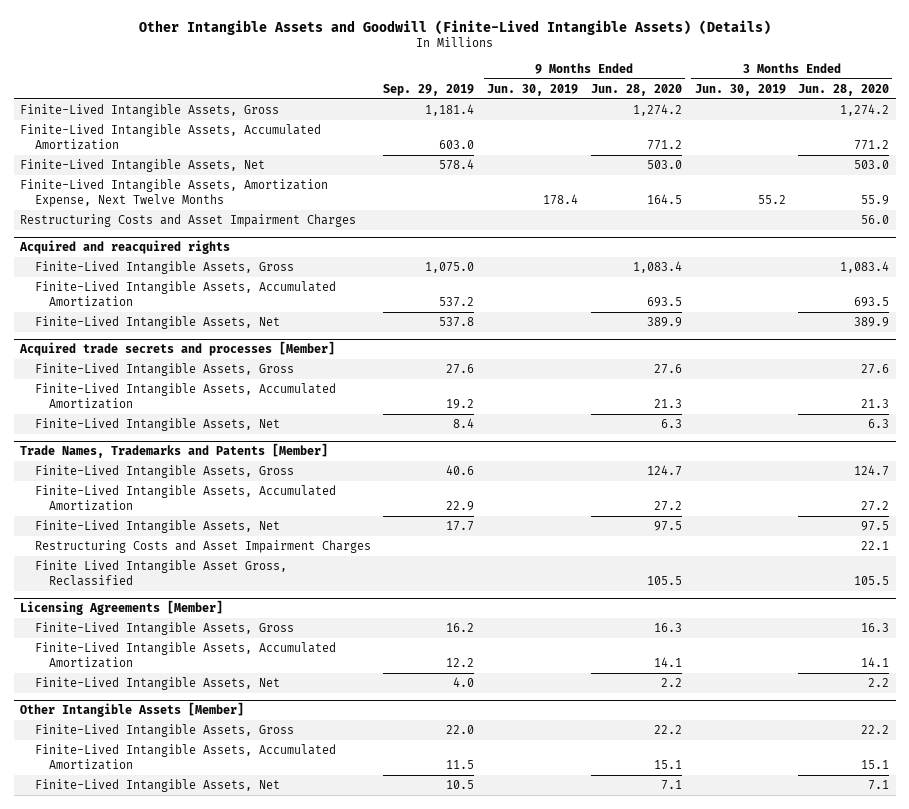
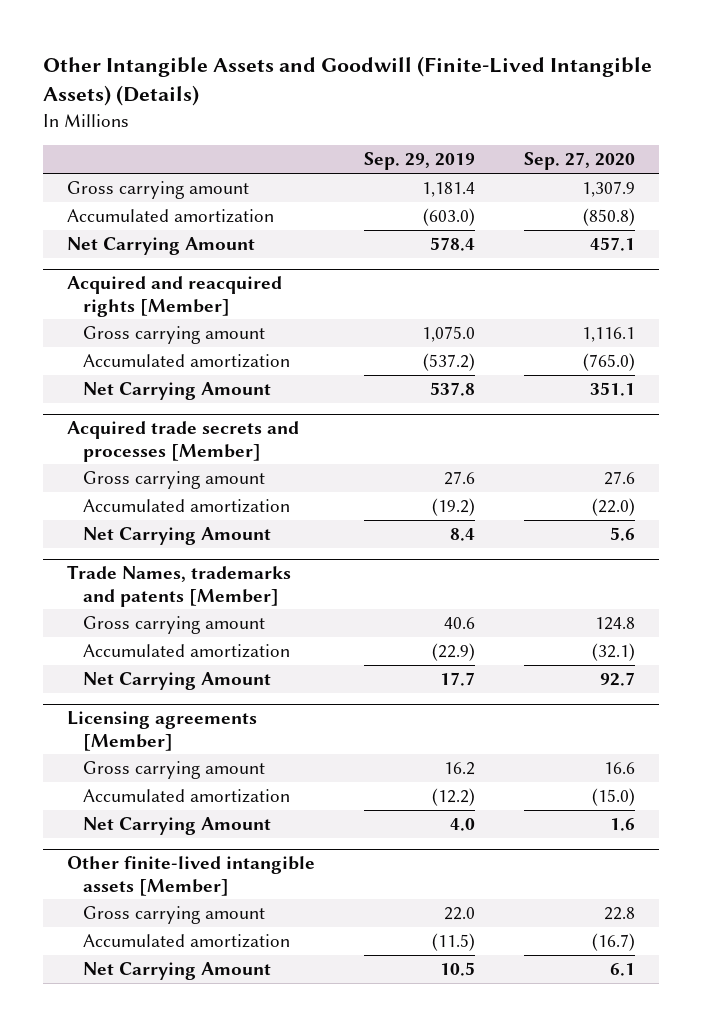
- | Sep. 29, 2019 | 9 Months Ended Jun. 30, 2019 | 9 Months Ended Jun. 28, 2020 | 3 Months Ended Jun. 30, 2019 | 3 Months Ended Jun. 28, 2020
+ | Sep. 29, 2019 | Sep. 27, 2020
- Finite-Lived Intangible Assets, Gross | 1,181.4 | | 1,274.2 | | 1,274.2
- Finite-Lived Intangible Assets, Accumulated Amortization | 603.0 | | 771.2 | | 771.2
- Finite-Lived Intangible Assets, Net | 578.4 | | 503.0 | | 503.0
- Finite-Lived Intangible Assets, Amortization Expense, Next Twelve Months | | 178.4 | 164.5 | 55.2 | 55.9
- Restructuring Costs and Asset Impairment Charges | | | | | 56.0
- Acquired and reacquired rights
- Finite-Lived Intangible Assets, Gross | 1,075.0 | | 1,083.4 | | 1,083.4
- Finite-Lived Intangible Assets, Accumulated Amortization | 537.2 | | 693.5 | | 693.5
- Finite-Lived Intangible Assets, Net | 537.8 | | 389.9 | | 389.9
+ Gross carrying amount | 1,181.4 | 1,307.9
+ Accumulated amortization | (603.0) | (850.8)
+ Net Carrying Amount | 578.4 | 457.1
+ Acquired and reacquired rights [Member]
+ Gross carrying amount | 1,075.0 | 1,116.1
+ Accumulated amortization | (537.2) | (765.0)
+ Net Carrying Amount | 537.8 | 351.1
@ Acquired trade secrets and processes [Member]
- Finite-Lived Intangible Assets, Gross | 27.6 | | 27.6 | | 27.6
- Finite-Lived Intangible Assets, Accumulated Amortization | 19.2 | | 21.3 | | 21.3
- Finite-Lived Intangible Assets, Net | 8.4 | | 6.3 | | 6.3
- Trade Names, Trademarks and Patents [Member]
- Finite-Lived Intangible Assets, Gross | 40.6 | | 124.7 | | 124.7
- Finite-Lived Intangible Assets, Accumulated Amortization | 22.9 | | 27.2 | | 27.2
- Finite-Lived Intangible Assets, Net | 17.7 | | 97.5 | | 97.5
- Restructuring Costs and Asset Impairment Charges | | | | | 22.1
- Finite Lived Intangible Asset Gross, Reclassified | | | 105.5 | | 105.5
- Licensing Agreements [Member]
- Finite-Lived Intangible Assets, Gross | 16.2 | | 16.3 | | 16.3
- Finite-Lived Intangible Assets, Accumulated Amortization | 12.2 | | 14.1 | | 14.1
- Finite-Lived Intangible Assets, Net | 4.0 | | 2.2 | | 2.2
- Other Intangible Assets [Member]
- Finite-Lived Intangible Assets, Gross | 22.0 | | 22.2 | | 22.2
- Finite-Lived Intangible Assets, Accumulated Amortization | 11.5 | | 15.1 | | 15.1
- Finite-Lived Intangible Assets, Net | 10.5 | | 7.1 | | 7.1
@ Acquired trade secrets and processes [Member]
+ Gross carrying amount | 27.6 | 27.6
+ Accumulated amortization | (19.2) | (22.0)
+ Net Carrying Amount | 8.4 | 5.6
+ Trade Names, trademarks and patents [Member]
+ Gross carrying amount | 40.6 | 124.8
+ Accumulated amortization | (22.9) | (32.1)
+ Net Carrying Amount | 17.7 | 92.7
+ Licensing agreements [Member]
+ Gross carrying amount | 16.2 | 16.6
+ Accumulated amortization | (12.2) | (15.0)
+ Net Carrying Amount | 4.0 | 1.6
+ Other finite-lived intangible assets [Member]
+ Gross carrying amount | 22.0 | 22.8
+ Accumulated amortization | (11.5) | (16.7)
+ Net Carrying Amount | 10.5 | 6.1

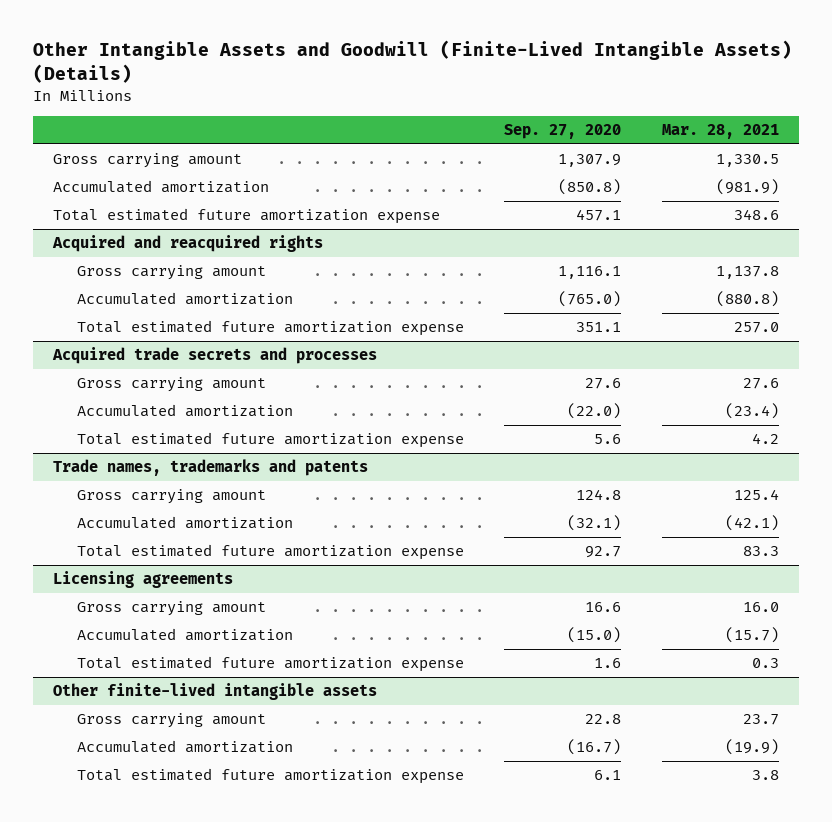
- | Sep. 29, 2019 | Sep. 27, 2020
+ | Sep. 27, 2020 | Mar. 28, 2021
- Net Carrying Amount | 578.4 | 457.1
- Acquired and reacquired rights [Member]
+ Total estimated future amortization expense | 457.1 | 348.6
+ Acquired and reacquired rights
- Net Carrying Amount | 537.8 | 351.1
- Acquired trade secrets and processes [Member]
+ Total estimated future amortization expense | 351.1 | 257.0
+ Acquired trade secrets and processes
- Net Carrying Amount | 8.4 | 5.6
- Trade Names, trademarks and patents [Member]
+ Total estimated future amortization expense | 5.6 | 4.2
+ Trade names, trademarks and patents
- Net Carrying Amount | 17.7 | 92.7
- Licensing agreements [Member]
+ Total estimated future amortization expense | 92.7 | 83.3
+ Licensing agreements
- Net Carrying Amount | 4.0 | 1.6
- Other finite-lived intangible assets [Member]
+ Total estimated future amortization expense | 1.6 | 0.3
+ Other finite-lived intangible assets
- Net Carrying Amount | 10.5 | 6.1
+ Total estimated future amortization expense | 6.1 | 3.8

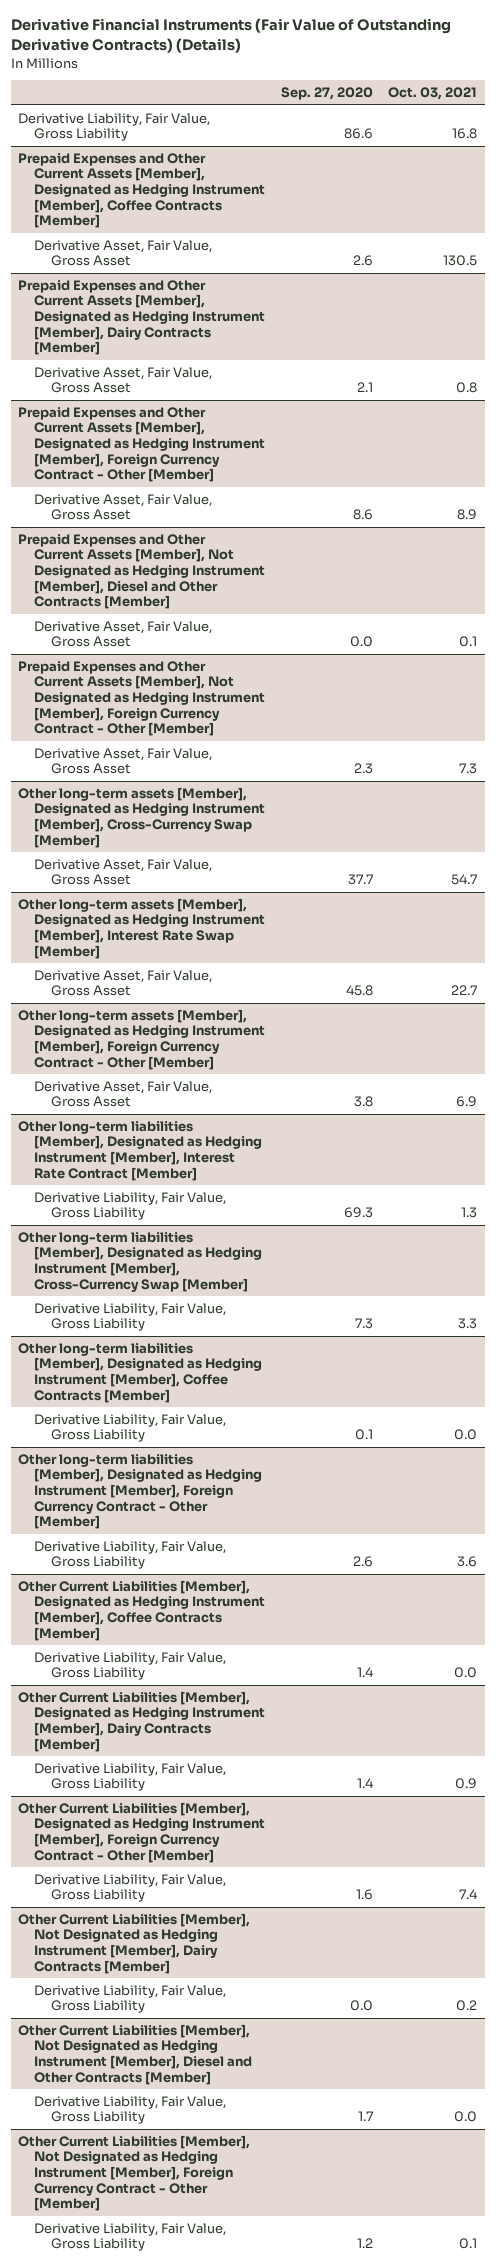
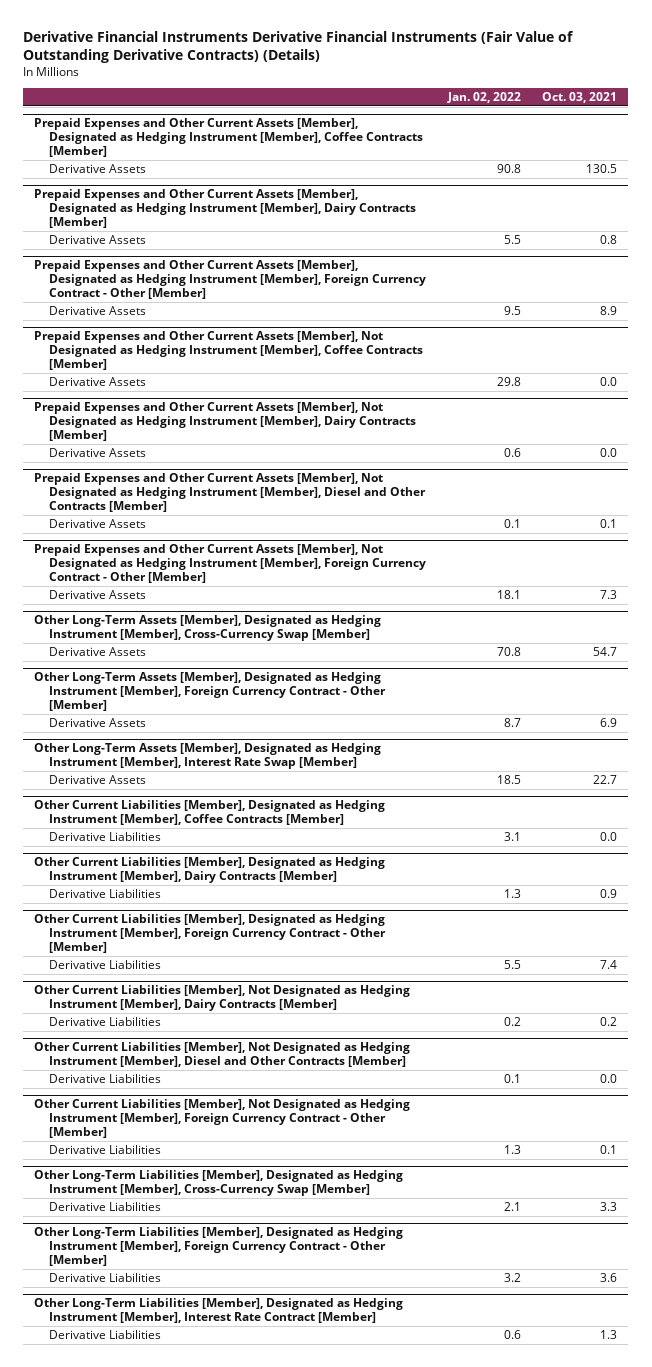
- Derivative Financial Instruments (Fair Value of Outstanding Derivative Contracts) (Details)
+ Derivative Financial Instruments Derivative Financial Instruments (Fair Value of Outstanding Derivative Contracts) (Details)
- | Sep. 27, 2020 | Oct. 03, 2021
+ | Jan. 02, 2022 | Oct. 03, 2021
- Derivative Liability, Fair Value, Gross Liability | 86.6 | 16.8
@ Prepaid Expenses and Other Current Assets [Member], Designated as Hedging Instrument [Member], Coffee Contracts [Member]
- Derivative Asset, Fair Value, Gross Asset | 2.6 | 130.5
+ Derivative Assets | 90.8 | 130.5
@ Prepaid Expenses and Other Current Assets [Member], Designated as Hedging Instrument [Member], Dairy Contracts [Member]
- Derivative Asset, Fair Value, Gross Asset | 2.1 | 0.8
+ Derivative Assets | 5.5 | 0.8
@ Prepaid Expenses and Other Current Assets [Member], Designated as Hedging Instrument [Member], Foreign Currency Contract - Other [Member]
- Derivative Asset, Fair Value, Gross Asset | 8.6 | 8.9
+ Derivative Assets | 9.5 | 8.9
+ Prepaid Expenses and Other Current Assets [Member], Not Designated as Hedging Instrument [Member], Coffee Contracts [Member]
+ Derivative Assets | 29.8 | 0.0
+ Prepaid Expenses and Other Current Assets [Member], Not Designated as Hedging Instrument [Member], Dairy Contracts [Member]
+ Derivative Assets | 0.6 | 0.0
@ Prepaid Expenses and Other Current Assets [Member], Not Designated as Hedging Instrument [Member], Diesel and Other Contracts [Member]
- Derivative Asset, Fair Value, Gross Asset | 0.0 | 0.1
+ Derivative Assets | 0.1 | 0.1
@ Prepaid Expenses and Other Current Assets [Member], Not Designated as Hedging Instrument [Member], Foreign Currency Contract - Other [Member]
- Derivative Asset, Fair Value, Gross Asset | 2.3 | 7.3
- Other long-term assets [Member], Designated as Hedging Instrument [Member], Cross-Currency Swap [Member]
- Derivative Asset, Fair Value, Gross Asset | 37.7 | 54.7
- Other long-term assets [Member], Designated as Hedging Instrument [Member], Interest Rate Swap [Member]
- Derivative Asset, Fair Value, Gross Asset | 45.8 | 22.7
- Other long-term assets [Member], Designated as Hedging Instrument [Member], Foreign Currency Contract - Other [Member]
- Derivative Asset, Fair Value, Gross Asset | 3.8 | 6.9
- Other long-term liabilities [Member], Designated as Hedging Instrument [Member], Interest Rate Contract [Member]
- Derivative Liability, Fair Value, Gross Liability | 69.3 | 1.3
- Other long-term liabilities [Member], Designated as Hedging Instrument [Member], Cross-Currency Swap [Member]
- Derivative Liability, Fair Value, Gross Liability | 7.3 | 3.3
- Other long-term liabilities [Member], Designated as Hedging Instrument [Member], Coffee Contracts [Member]
- Derivative Liability, Fair Value, Gross Liability | 0.1 | 0.0
- Other long-term liabilities [Member], Designated as Hedging Instrument [Member], Foreign Currency Contract - Other [Member]
- Derivative Liability, Fair Value, Gross Liability | 2.6 | 3.6
@ Prepaid Expenses and Other Current Assets [Member], Not Designated as Hedging Instrument [Member], Foreign Currency Contract - Other [Member]
+ Derivative Assets | 18.1 | 7.3
+ Other Long-Term Assets [Member], Designated as Hedging Instrument [Member], Cross-Currency Swap [Member]
+ Derivative Assets | 70.8 | 54.7
+ Other Long-Term Assets [Member], Designated as Hedging Instrument [Member], Foreign Currency Contract - Other [Member]
+ Derivative Assets | 8.7 | 6.9
+ Other Long-Term Assets [Member], Designated as Hedging Instrument [Member], Interest Rate Swap [Member]
+ Derivative Assets | 18.5 | 22.7
@ Other Current Liabilities [Member], Designated as Hedging Instrument [Member], Coffee Contracts [Member]
- Derivative Liability, Fair Value, Gross Liability | 1.4 | 0.0
+ Derivative Liabilities | 3.1 | 0.0
@ Other Current Liabilities [Member], Designated as Hedging Instrument [Member], Dairy Contracts [Member]
- Derivative Liability, Fair Value, Gross Liability | 1.4 | 0.9
+ Derivative Liabilities | 1.3 | 0.9
@ Other Current Liabilities [Member], Designated as Hedging Instrument [Member], Foreign Currency Contract - Other [Member]
- Derivative Liability, Fair Value, Gross Liability | 1.6 | 7.4
+ Derivative Liabilities | 5.5 | 7.4
@ Other Current Liabilities [Member], Not Designated as Hedging Instrument [Member], Dairy Contracts [Member]
- Derivative Liability, Fair Value, Gross Liability | 0.0 | 0.2
+ Derivative Liabilities | 0.2 | 0.2
@ Other Current Liabilities [Member], Not Designated as Hedging Instrument [Member], Diesel and Other Contracts [Member]
- Derivative Liability, Fair Value, Gross Liability | 1.7 | 0.0
+ Derivative Liabilities | 0.1 | 0.0
@ Other Current Liabilities [Member], Not Designated as Hedging Instrument [Member], Foreign Currency Contract - Other [Member]
- Derivative Liability, Fair Value, Gross Liability | 1.2 | 0.1
+ Derivative Liabilities | 1.3 | 0.1
+ Other Long-Term Liabilities [Member], Designated as Hedging Instrument [Member], Cross-Currency Swap [Member]
+ Derivative Liabilities | 2.1 | 3.3
+ Other Long-Term Liabilities [Member], Designated as Hedging Instrument [Member], Foreign Currency Contract - Other [Member]
+ Derivative Liabilities | 3.2 | 3.6
+ Other Long-Term Liabilities [Member], Designated as Hedging Instrument [Member], Interest Rate Contract [Member]
+ Derivative Liabilities | 0.6 | 1.3

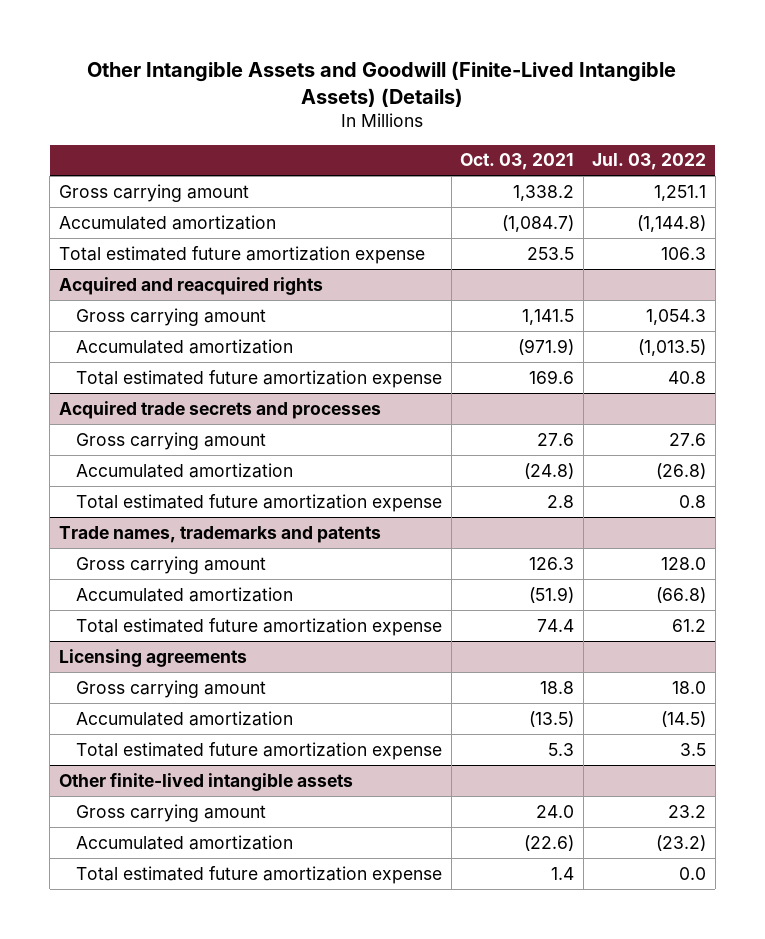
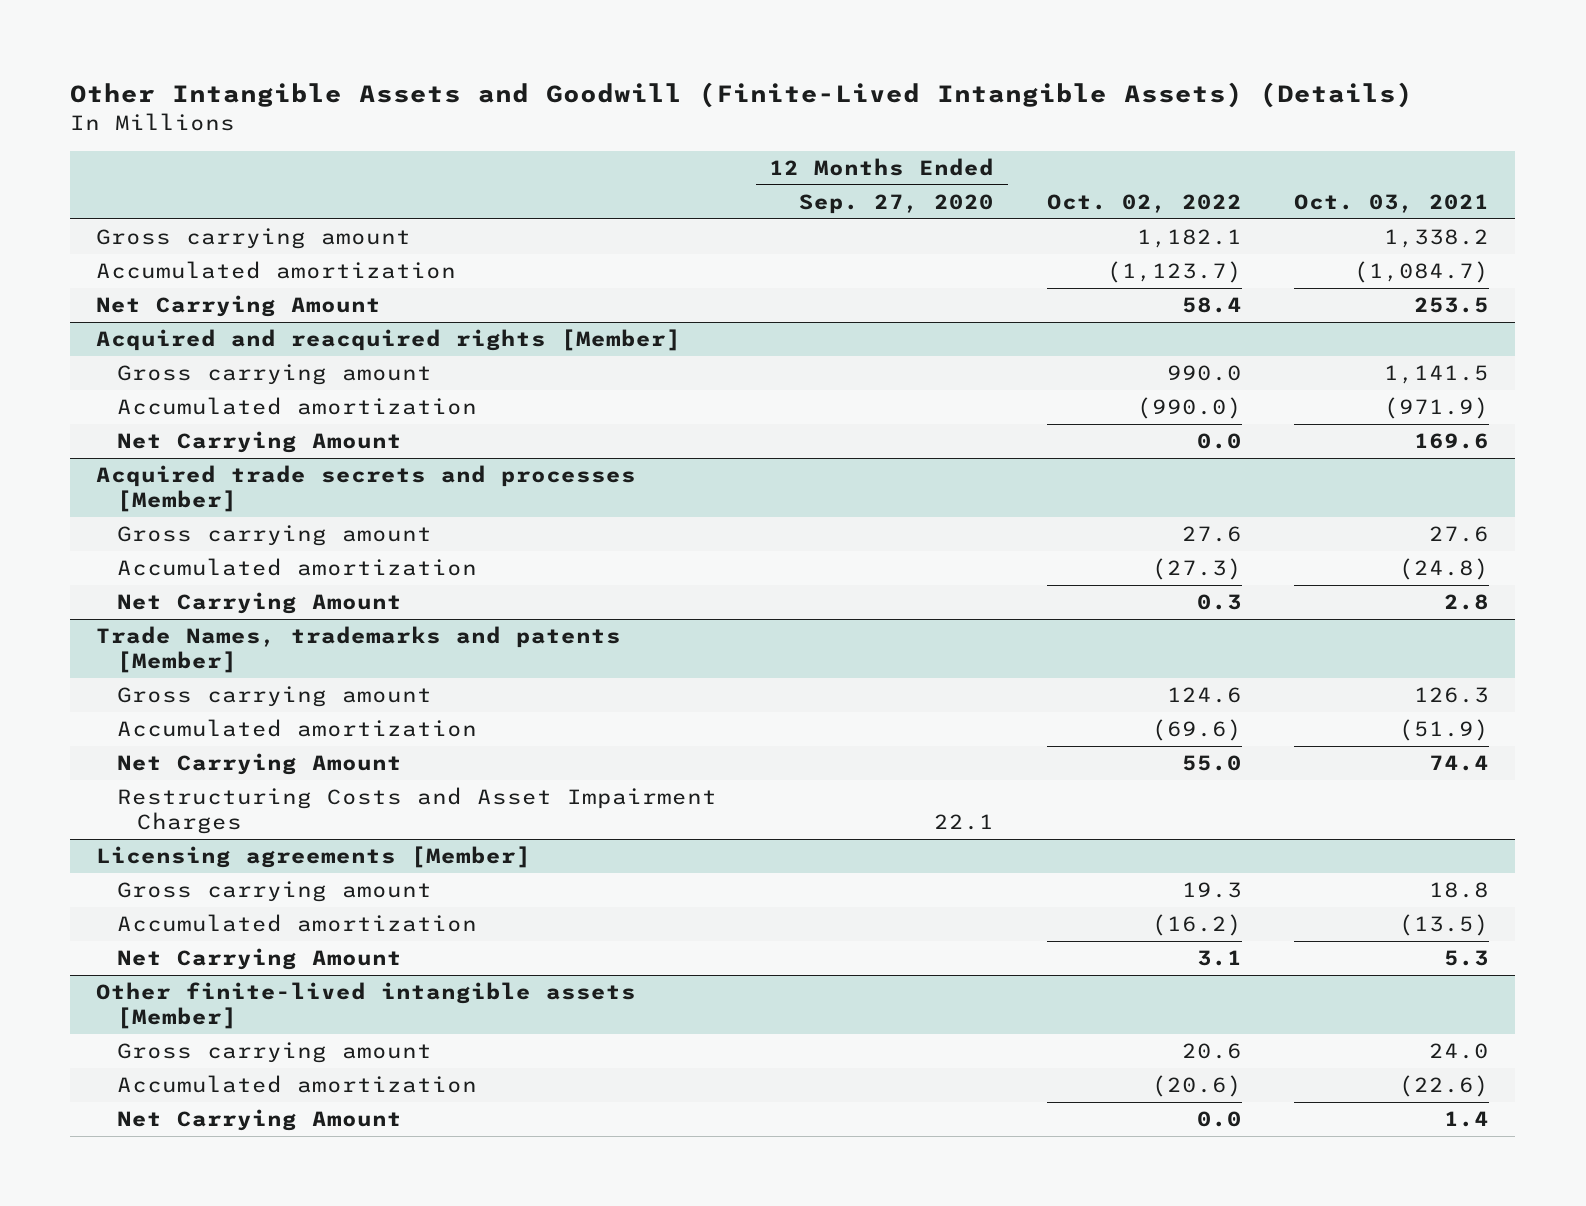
- | Oct. 03, 2021 | Jul. 03, 2022
+ | 12 Months Ended Sep. 27, 2020 | Oct. 02, 2022 | Oct. 03, 2021
- Total estimated future amortization expense | 253.5 | 106.3
- Acquired and reacquired rights
+ Net Carrying Amount | | 58.4 | 253.5
+ Acquired and reacquired rights [Member]
- Total estimated future amortization expense | 169.6 | 40.8
- Acquired trade secrets and processes
+ Net Carrying Amount | | 0.0 | 169.6
+ Acquired trade secrets and processes [Member]
- Total estimated future amortization expense | 2.8 | 0.8
- Trade names, trademarks and patents
+ Net Carrying Amount | | 0.3 | 2.8
+ Trade Names, trademarks and patents [Member]
- Total estimated future amortization expense | 74.4 | 61.2
- Licensing agreements
+ Net Carrying Amount | | 55.0 | 74.4
+ Restructuring Costs and Asset Impairment Charges | 22.1 | |
+ Licensing agreements [Member]
- Total estimated future amortization expense | 5.3 | 3.5
- Other finite-lived intangible assets
+ Net Carrying Amount | | 3.1 | 5.3
+ Other finite-lived intangible assets [Member]
- Total estimated future amortization expense | 1.4 | 0.0
+ Net Carrying Amount | | 0.0 | 1.4

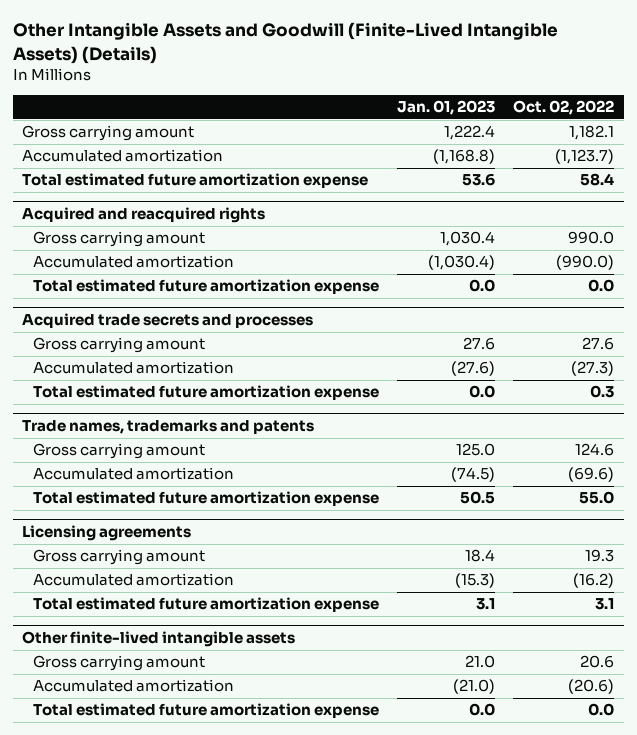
- | 12 Months Ended Sep. 27, 2020 | Oct. 02, 2022 | Oct. 03, 2021
+ | Jan. 01, 2023 | Oct. 02, 2022
- Net Carrying Amount | | 58.4 | 253.5
- Acquired and reacquired rights [Member]
+ Total estimated future amortization expense | 53.6 | 58.4
+ Acquired and reacquired rights
- Net Carrying Amount | | 0.0 | 169.6
- Acquired trade secrets and processes [Member]
+ Total estimated future amortization expense | 0.0 | 0.0
+ Acquired trade secrets and processes
- Net Carrying Amount | | 0.3 | 2.8
- Trade Names, trademarks and patents [Member]
+ Total estimated future amortization expense | 0.0 | 0.3
+ Trade names, trademarks and patents
- Net Carrying Amount | | 55.0 | 74.4
- Restructuring Costs and Asset Impairment Charges | 22.1 | |
- Licensing agreements [Member]
+ Total estimated future amortization expense | 50.5 | 55.0
+ Licensing agreements
- Net Carrying Amount | | 3.1 | 5.3
- Other finite-lived intangible assets [Member]
+ Total estimated future amortization expense | 3.1 | 3.1
+ Other finite-lived intangible assets
- Net Carrying Amount | | 0.0 | 1.4
+ Total estimated future amortization expense | 0.0 | 0.0

